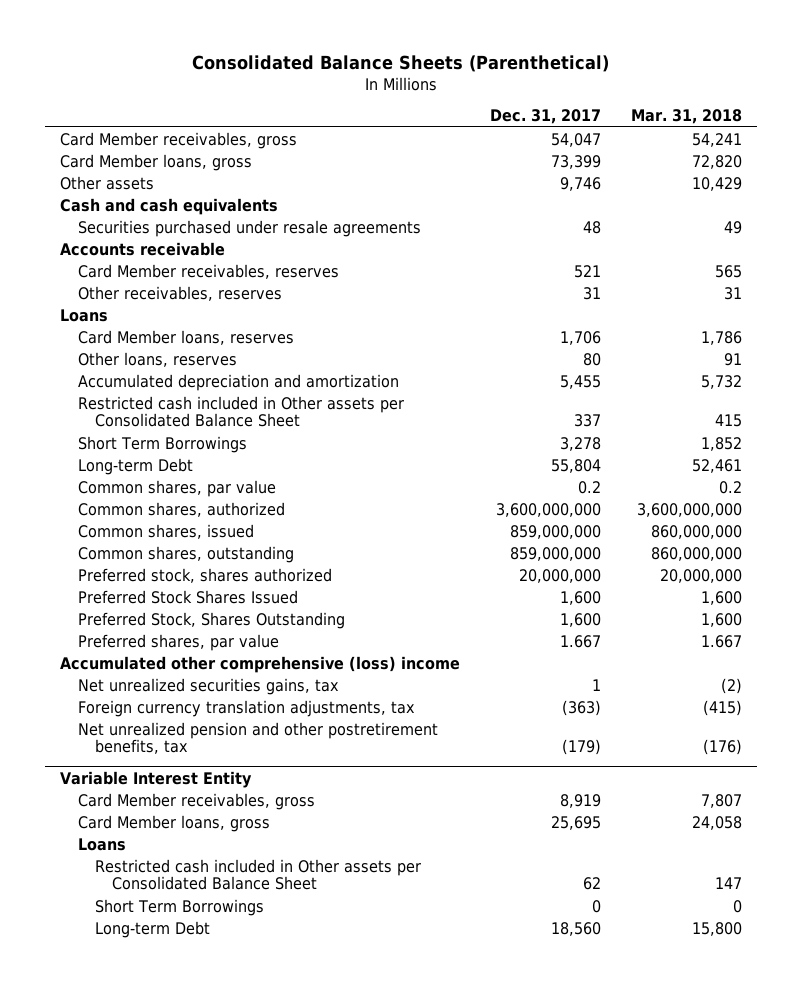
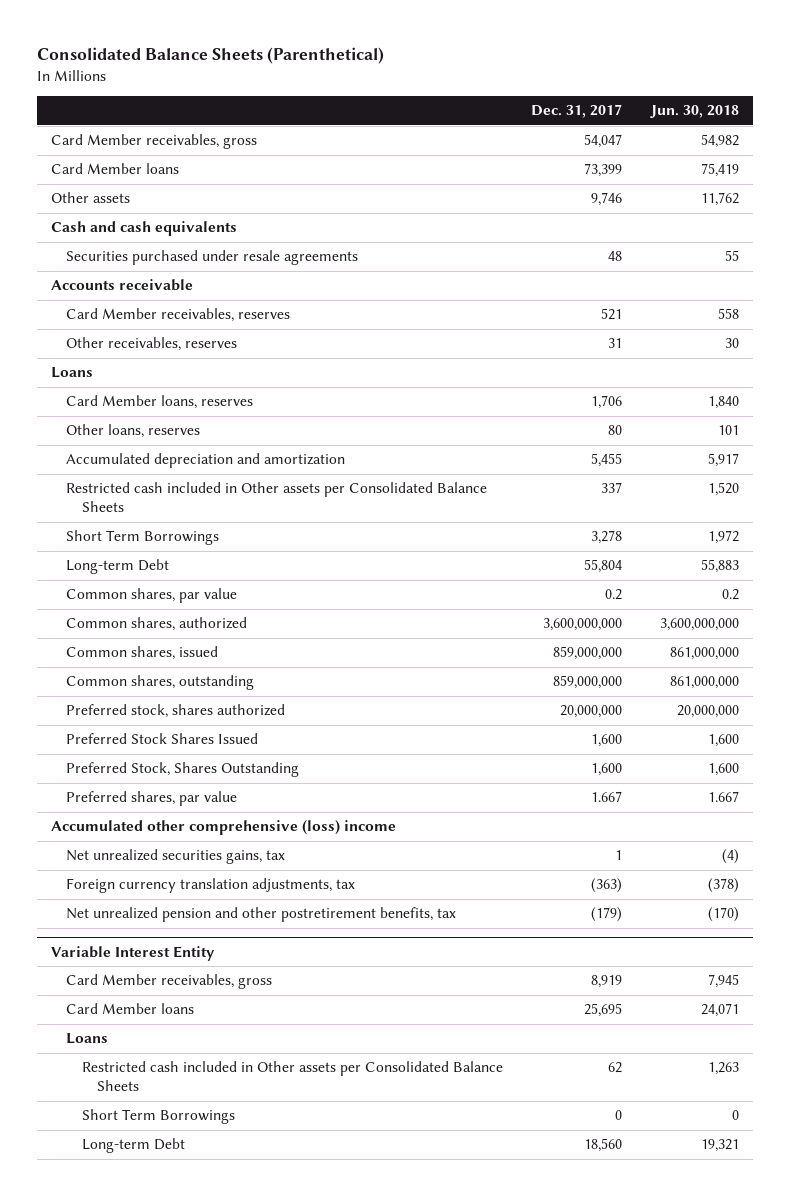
- | Dec. 31, 2017 | Mar. 31, 2018
+ | Dec. 31, 2017 | Jun. 30, 2018
- Card Member loans, gross | 73,399 | 72,820
+ Card Member loans | 73,399 | 75,419
- Restricted cash included in Other assets per Consolidated Balance Sheet | 337 | 415
+ Restricted cash included in Other assets per Consolidated Balance Sheets | 337 | 1,520
@ Variable Interest Entity
- Card Member loans, gross | 25,695 | 24,058
+ Card Member loans | 25,695 | 24,071
- Restricted cash included in Other assets per Consolidated Balance Sheet | 62 | 147
+ Restricted cash included in Other assets per Consolidated Balance Sheets | 62 | 1,263

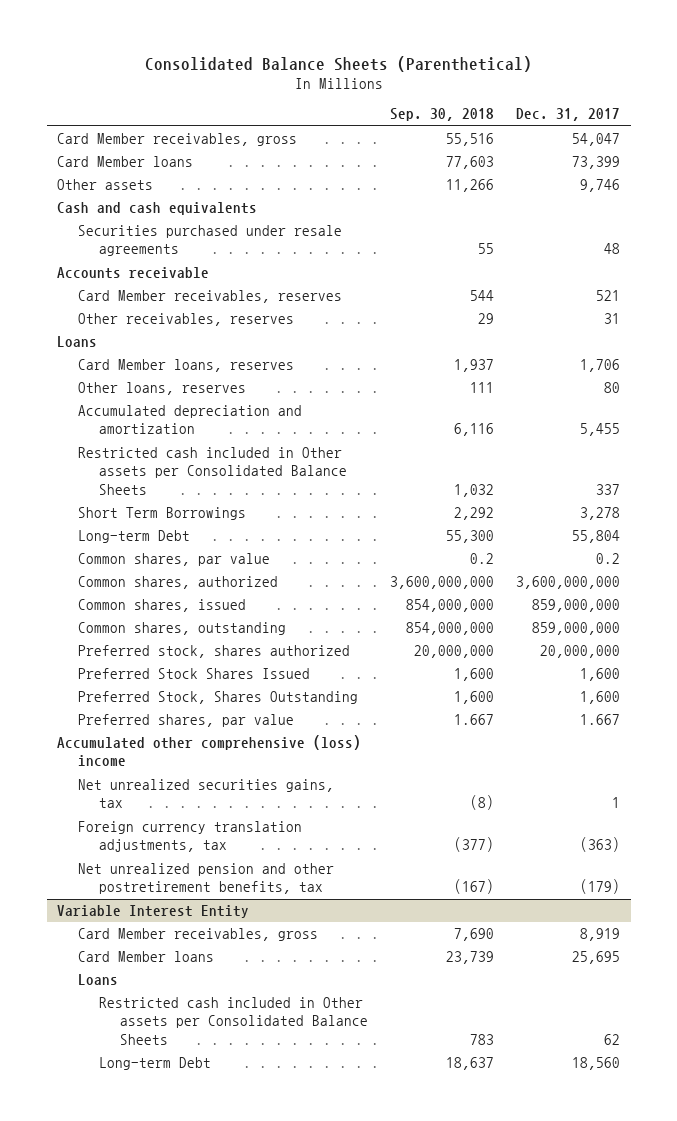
- | Dec. 31, 2017 | Jun. 30, 2018
+ | Sep. 30, 2018 | Dec. 31, 2017
@ Variable Interest Entity
- Short Term Borrowings | 0 | 0

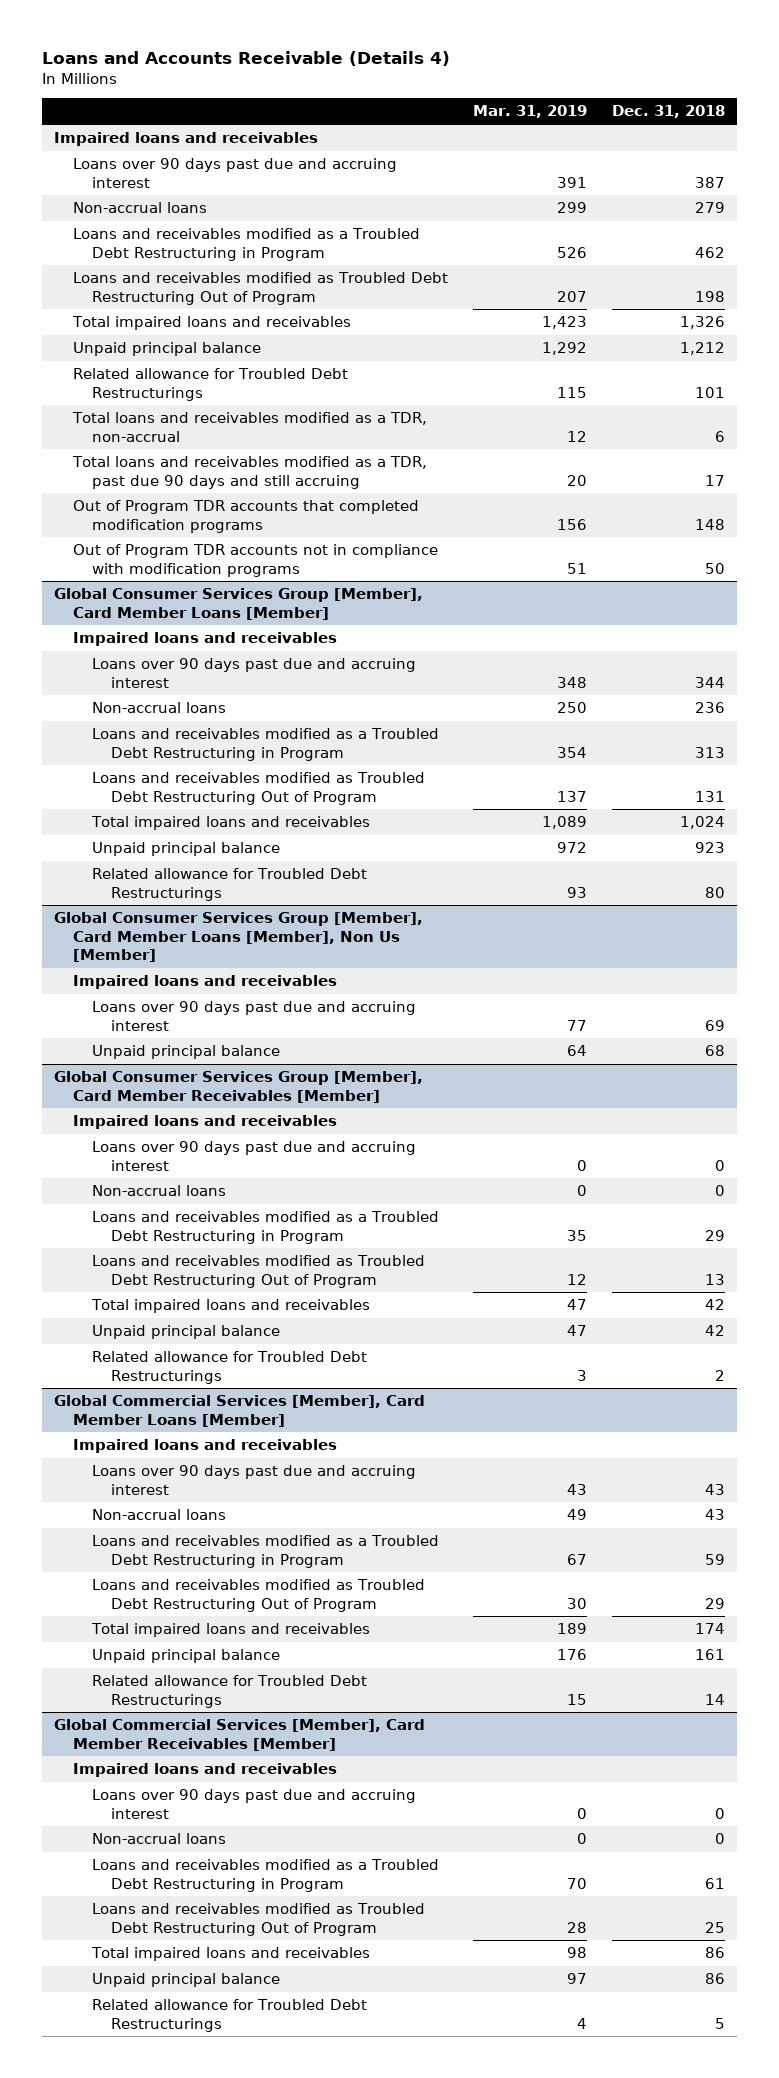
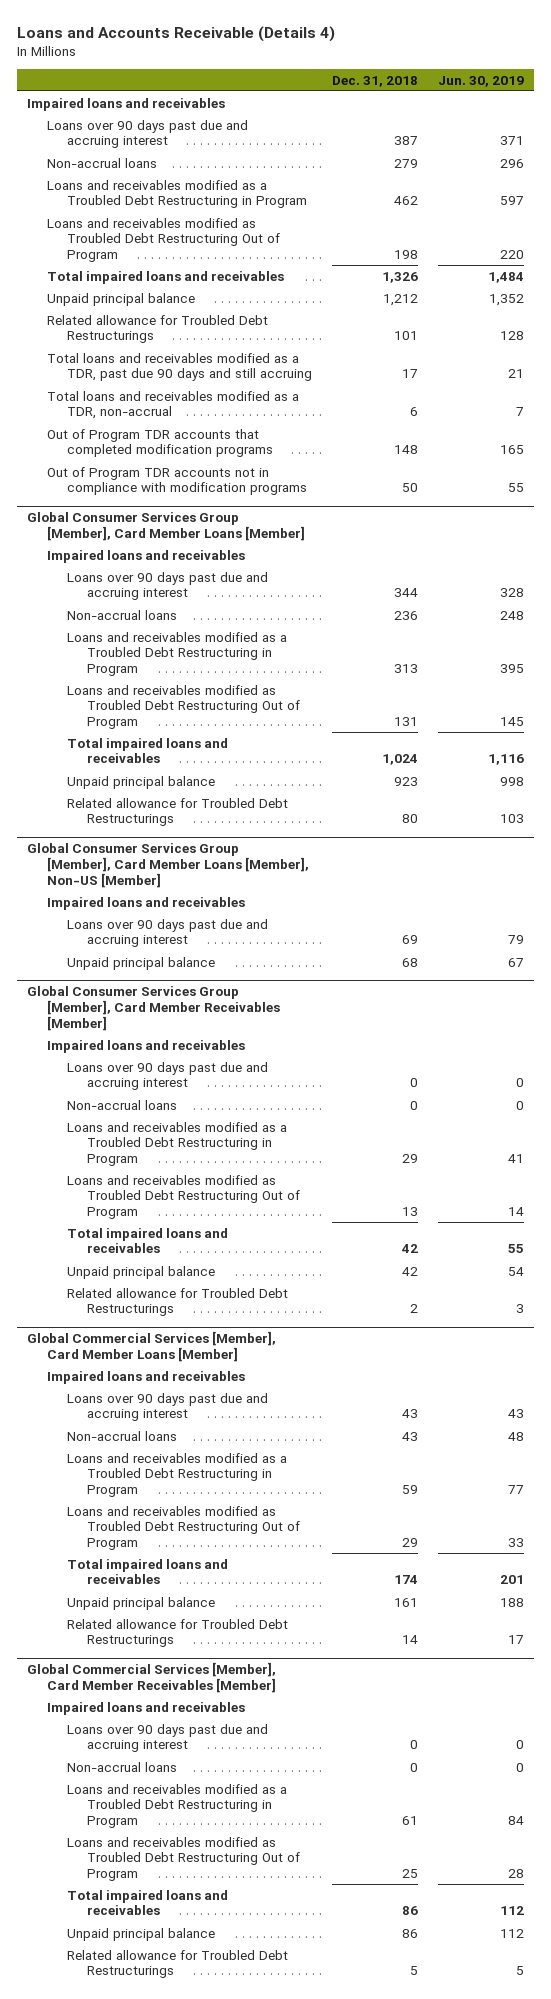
- | Mar. 31, 2019 | Dec. 31, 2018
+ | Dec. 31, 2018 | Jun. 30, 2019
moved down: Total loans and receivables modified as a TDR, non-accrual | 6 | 7
- Global Consumer Services Group [Member], Card Member Loans [Member], Non Us [Member]
+ Global Consumer Services Group [Member], Card Member Loans [Member], Non-US [Member]

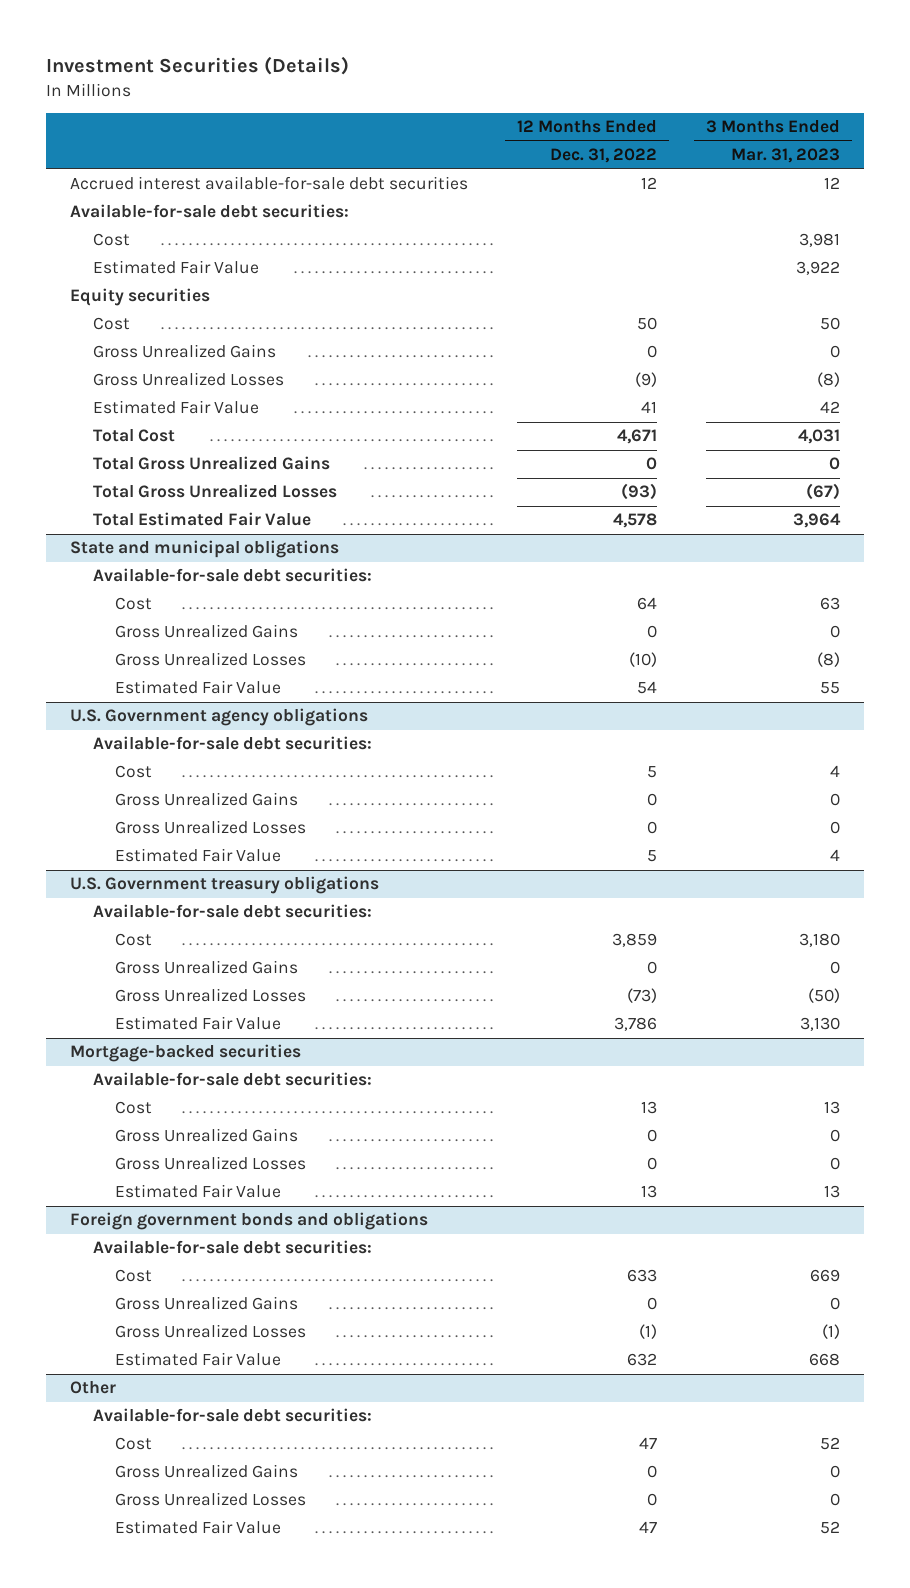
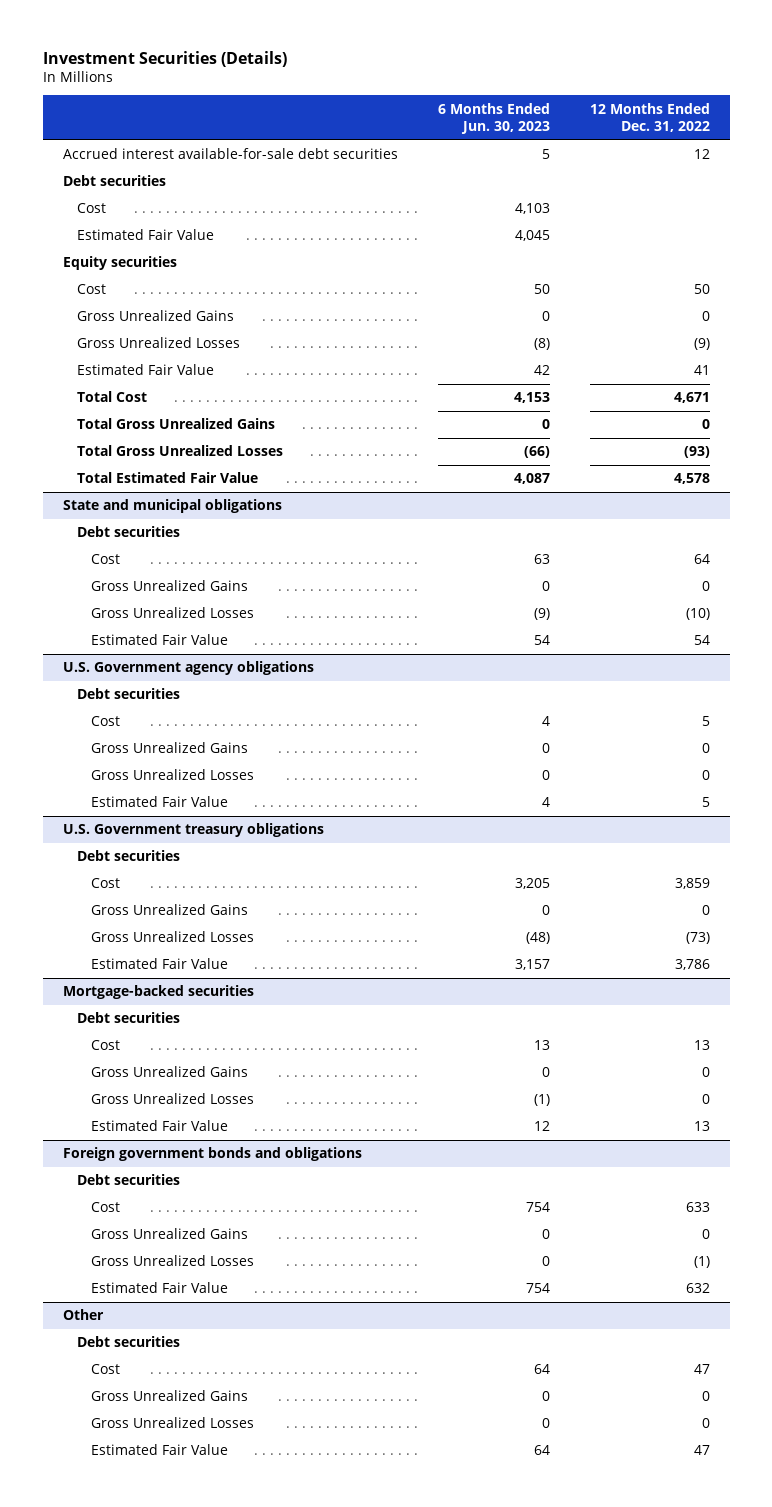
- | 12 Months Ended Dec. 31, 2022 | 3 Months Ended Mar. 31, 2023
+ | 6 Months Ended Jun. 30, 2023 | 12 Months Ended Dec. 31, 2022
- Available-for-sale debt securities:
+ Debt securities
@ State and municipal obligations
- Available-for-sale debt securities:
+ Debt securities
@ U.S. Government agency obligations
- Available-for-sale debt securities:
+ Debt securities
@ U.S. Government treasury obligations
- Available-for-sale debt securities:
+ Debt securities
@ Mortgage-backed securities
- Available-for-sale debt securities:
+ Debt securities
@ Foreign government bonds and obligations
- Available-for-sale debt securities:
+ Debt securities
@ Other
- Available-for-sale debt securities:
+ Debt securities

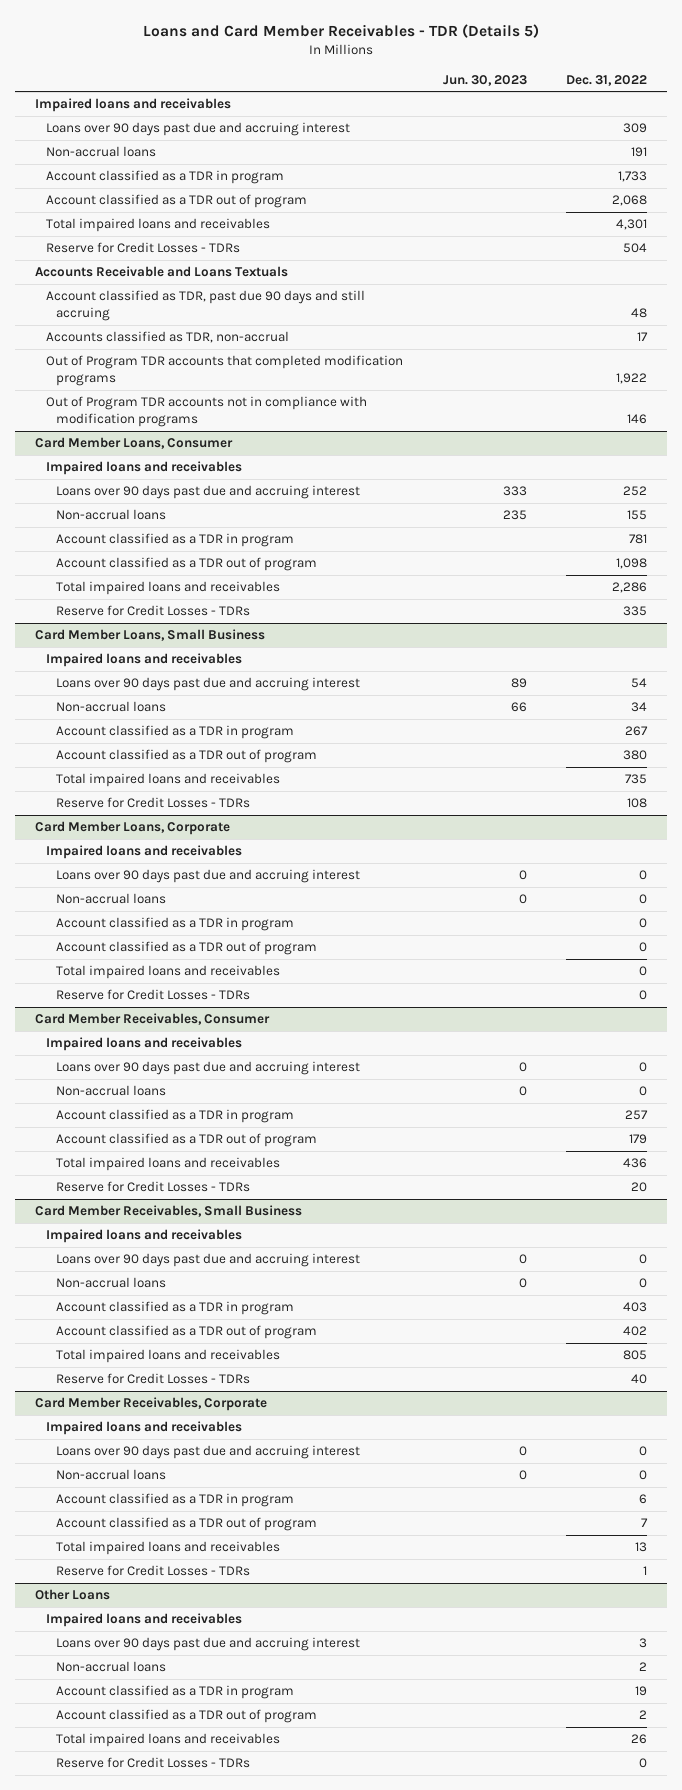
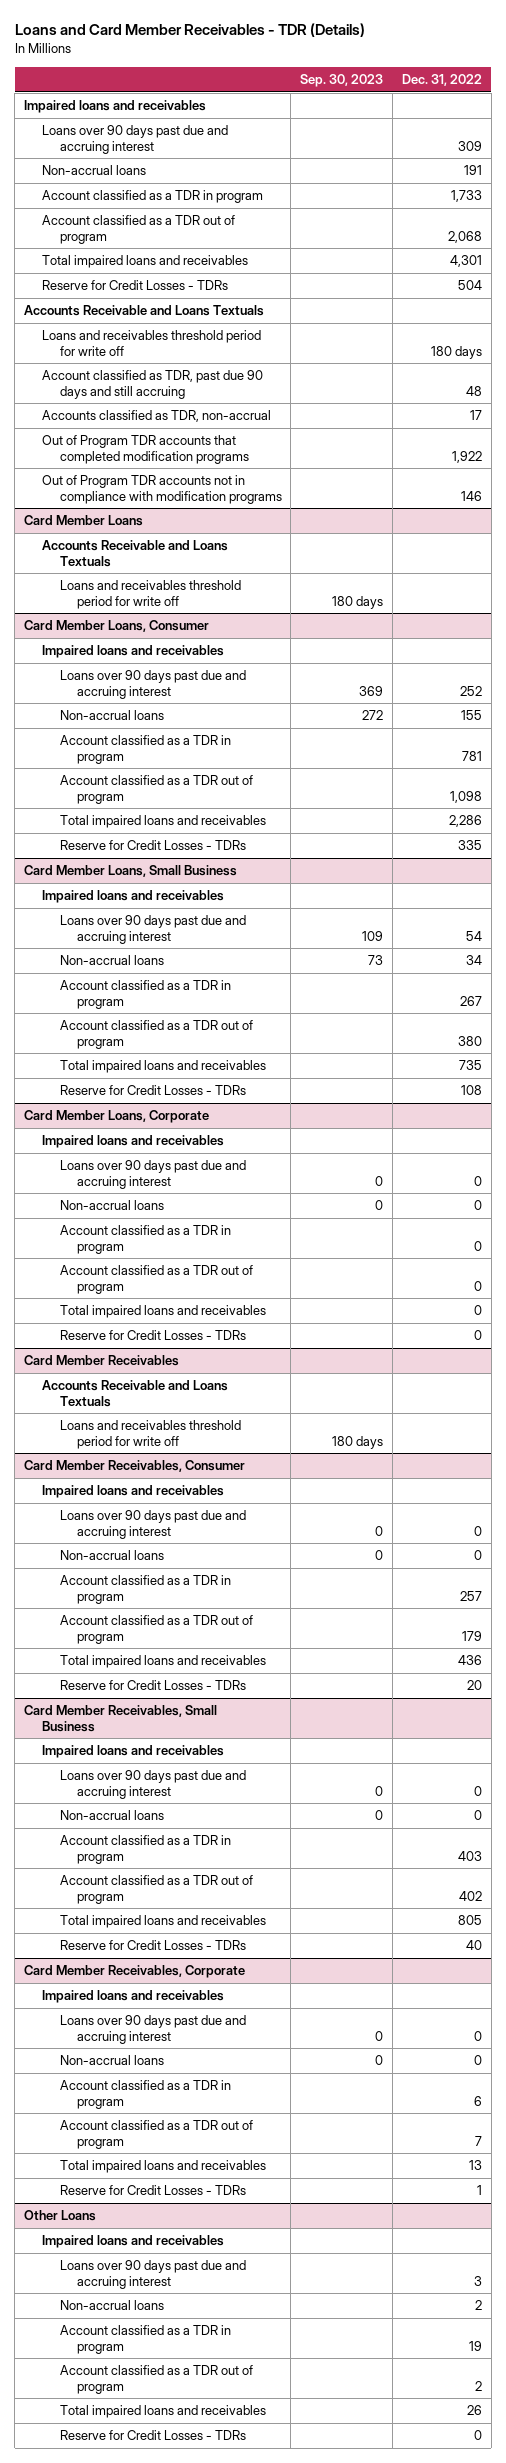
- Loans and Card Member Receivables - TDR (Details 5)
+ Loans and Card Member Receivables - TDR (Details)
- | Jun. 30, 2023 | Dec. 31, 2022
+ | Sep. 30, 2023 | Dec. 31, 2022
+ Loans and receivables threshold period for write off | | 180 days
+ Card Member Loans
+ Accounts Receivable and Loans Textuals
+ Loans and receivables threshold period for write off | 180 days |
+ Card Member Receivables
+ Accounts Receivable and Loans Textuals
+ Loans and receivables threshold period for write off | 180 days |

